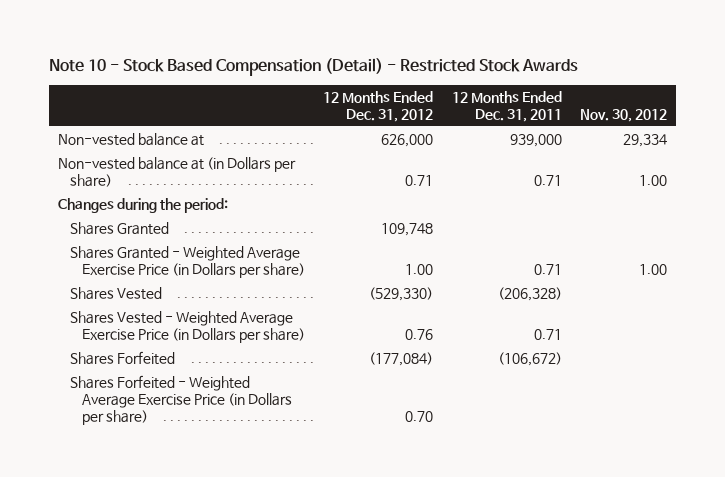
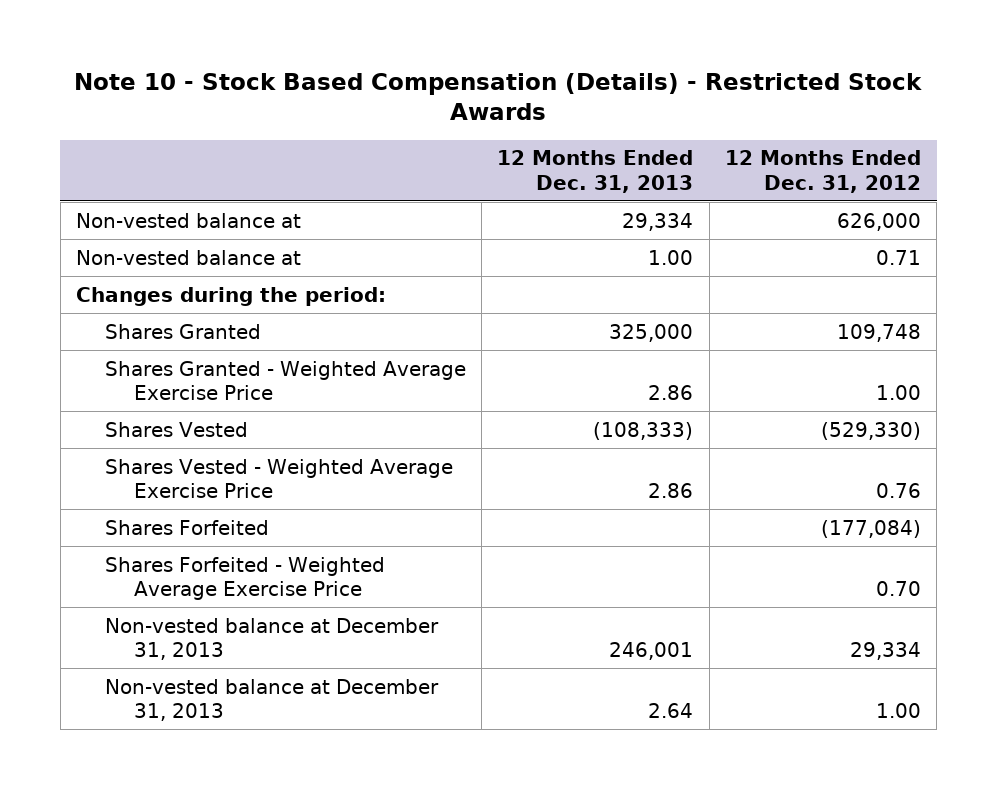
- Note 10 - Stock Based Compensation (Detail) - Restricted Stock Awards
+ Note 10 - Stock Based Compensation (Details) - Restricted Stock Awards
- | 12 Months Ended Dec. 31, 2012 | 12 Months Ended Dec. 31, 2011 | Nov. 30, 2012
+ | 12 Months Ended Dec. 31, 2013 | 12 Months Ended Dec. 31, 2012
- Non-vested balance at (in Dollars per share) | 0.71 | 0.71 | 1.00
+ Non-vested balance at | 1.00 | 0.71
- Shares Granted - Weighted Average Exercise Price (in Dollars per share) | 1.00 | 0.71 | 1.00
+ Shares Granted - Weighted Average Exercise Price | 2.86 | 1.00
- Shares Vested - Weighted Average Exercise Price (in Dollars per share) | 0.76 | 0.71 |
+ Shares Vested - Weighted Average Exercise Price | 2.86 | 0.76
- Shares Forfeited - Weighted Average Exercise Price (in Dollars per share) | 0.70 | |
+ Shares Forfeited - Weighted Average Exercise Price | | 0.70
+ Non-vested balance at December 31, 2013 | 246,001 | 29,334
+ Non-vested balance at December 31, 2013 | 2.64 | 1.00

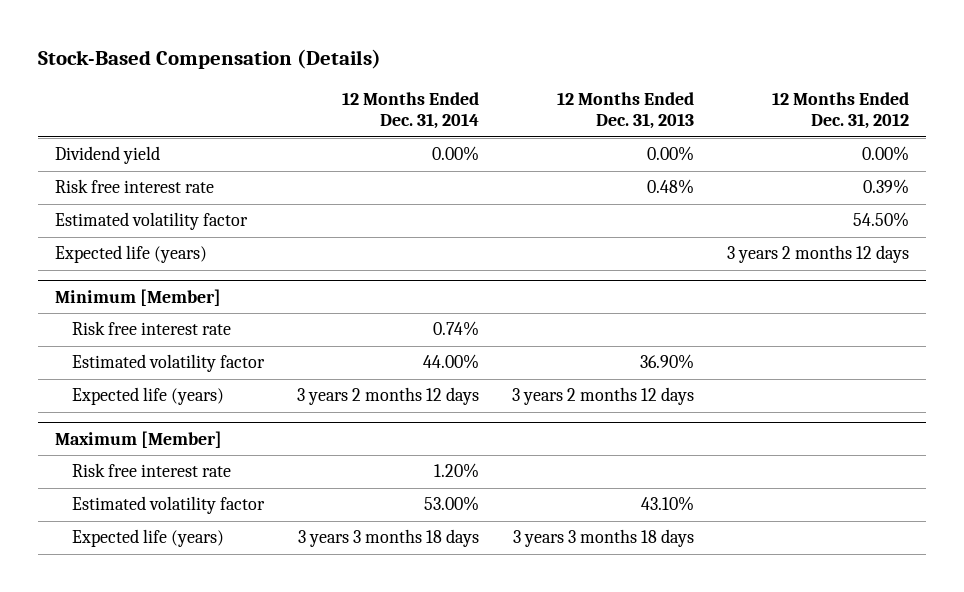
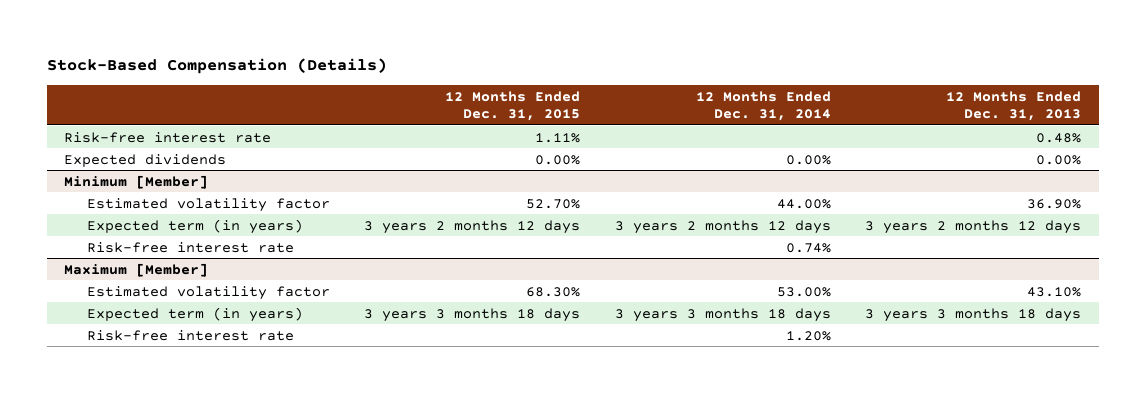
- | 12 Months Ended Dec. 31, 2014 | 12 Months Ended Dec. 31, 2013 | 12 Months Ended Dec. 31, 2012
+ | 12 Months Ended Dec. 31, 2015 | 12 Months Ended Dec. 31, 2014 | 12 Months Ended Dec. 31, 2013
- Dividend yield | 0.00% | 0.00% | 0.00%
- Risk free interest rate | | 0.48% | 0.39%
- Estimated volatility factor | | | 54.50%
- Expected life (years) | | | 3 years 2 months 12 days
+ Risk-free interest rate | 1.11% | | 0.48%
+ Expected dividends | 0.00% | 0.00% | 0.00%
@ Minimum [Member]
- Risk free interest rate | 0.74% | |
- Expected life (years) | 3 years 2 months 12 days | 3 years 2 months 12 days |
+ Expected term (in years) | 3 years 2 months 12 days | 3 years 2 months 12 days | 3 years 2 months 12 days
+ Risk-free interest rate | | 0.74% |
@ Maximum [Member]
- Risk free interest rate | 1.20% | |
- Expected life (years) | 3 years 3 months 18 days | 3 years 3 months 18 days |
+ Expected term (in years) | 3 years 3 months 18 days | 3 years 3 months 18 days | 3 years 3 months 18 days
+ Risk-free interest rate | | 1.20% |

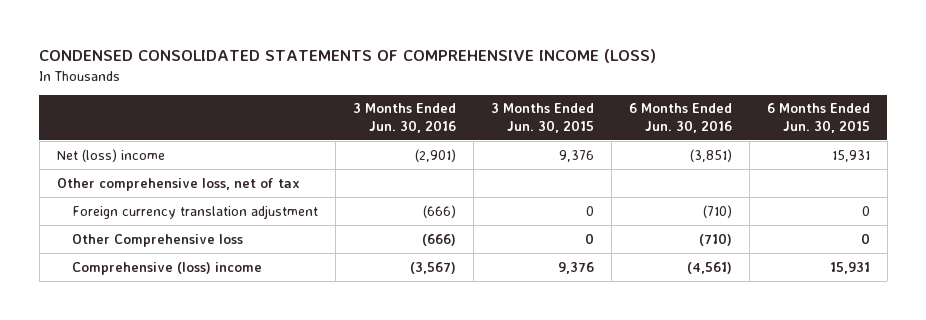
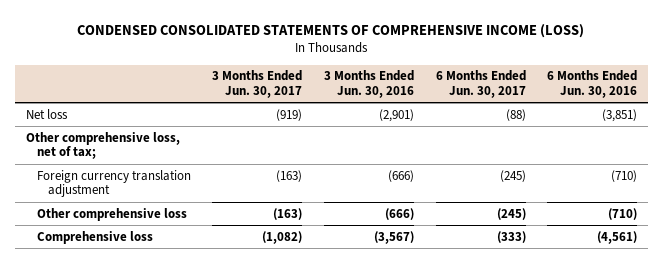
- | 3 Months Ended Jun. 30, 2016 | 3 Months Ended Jun. 30, 2015 | 6 Months Ended Jun. 30, 2016 | 6 Months Ended Jun. 30, 2015
+ | 3 Months Ended Jun. 30, 2017 | 3 Months Ended Jun. 30, 2016 | 6 Months Ended Jun. 30, 2017 | 6 Months Ended Jun. 30, 2016
- Net (loss) income | (2,901) | 9,376 | (3,851) | 15,931
- Other comprehensive loss, net of tax
+ Net loss | (919) | (2,901) | (88) | (3,851)
+ Other comprehensive loss, net of tax;
- Other Comprehensive loss | (666) | 0 | (710) | 0
- Comprehensive (loss) income | (3,567) | 9,376 | (4,561) | 15,931
+ Other comprehensive loss | (163) | (666) | (245) | (710)
+ Comprehensive loss | (1,082) | (3,567) | (333) | (4,561)

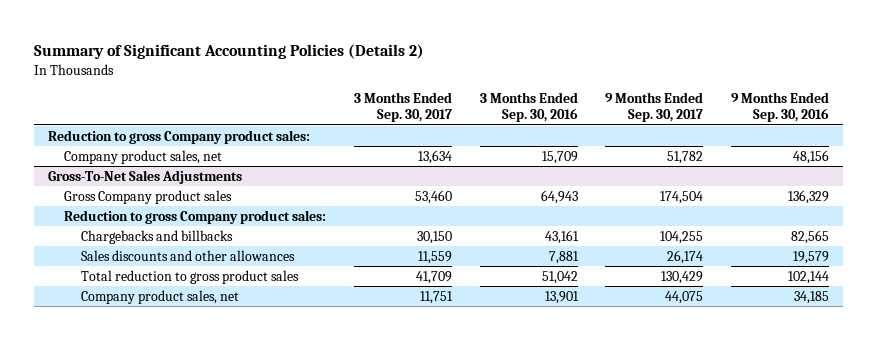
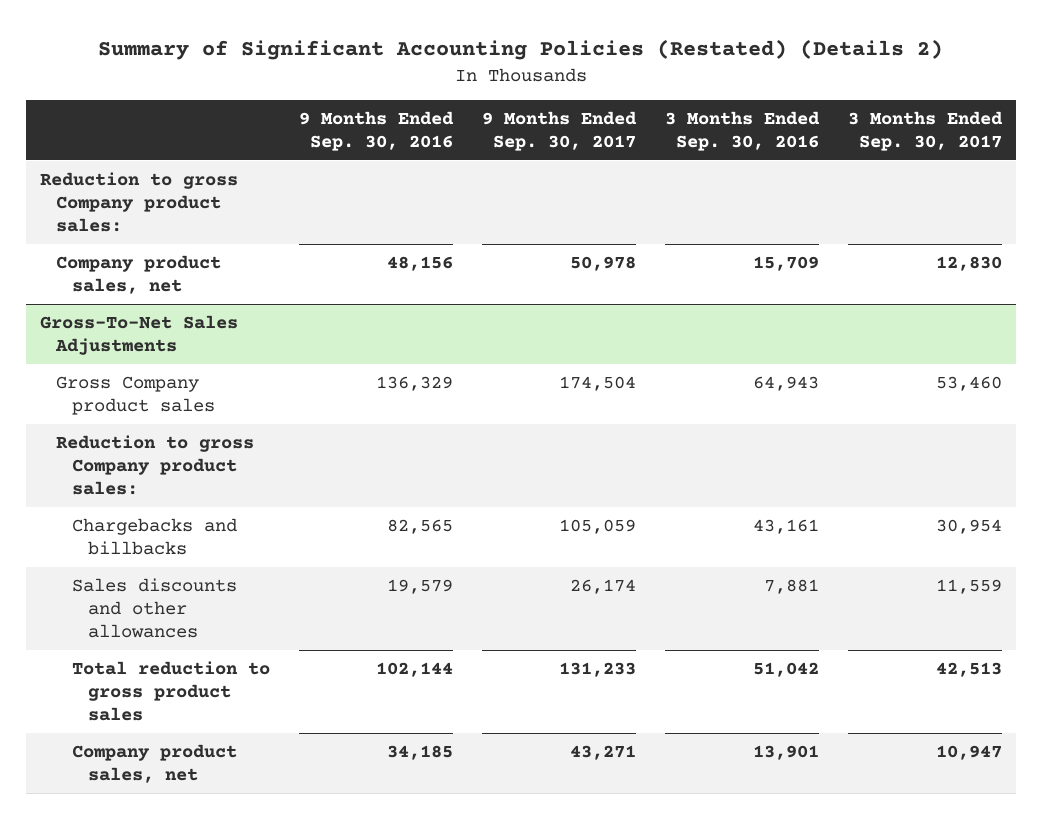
- Summary of Significant Accounting Policies (Details 2)
+ Summary of Significant Accounting Policies (Restated) (Details 2)
- | 3 Months Ended Sep. 30, 2017 | 3 Months Ended Sep. 30, 2016 | 9 Months Ended Sep. 30, 2017 | 9 Months Ended Sep. 30, 2016
+ | 9 Months Ended Sep. 30, 2016 | 9 Months Ended Sep. 30, 2017 | 3 Months Ended Sep. 30, 2016 | 3 Months Ended Sep. 30, 2017
- Company product sales, net | 13,634 | 15,709 | 51,782 | 48,156
+ Company product sales, net | 48,156 | 50,978 | 15,709 | 12,830
@ Gross-To-Net Sales Adjustments
- Chargebacks and billbacks | 30,150 | 43,161 | 104,255 | 82,565
+ Chargebacks and billbacks | 82,565 | 105,059 | 43,161 | 30,954
- Total reduction to gross product sales | 41,709 | 51,042 | 130,429 | 102,144
- Company product sales, net | 11,751 | 13,901 | 44,075 | 34,185
+ Total reduction to gross product sales | 102,144 | 131,233 | 51,042 | 42,513
+ Company product sales, net | 34,185 | 43,271 | 13,901 | 10,947

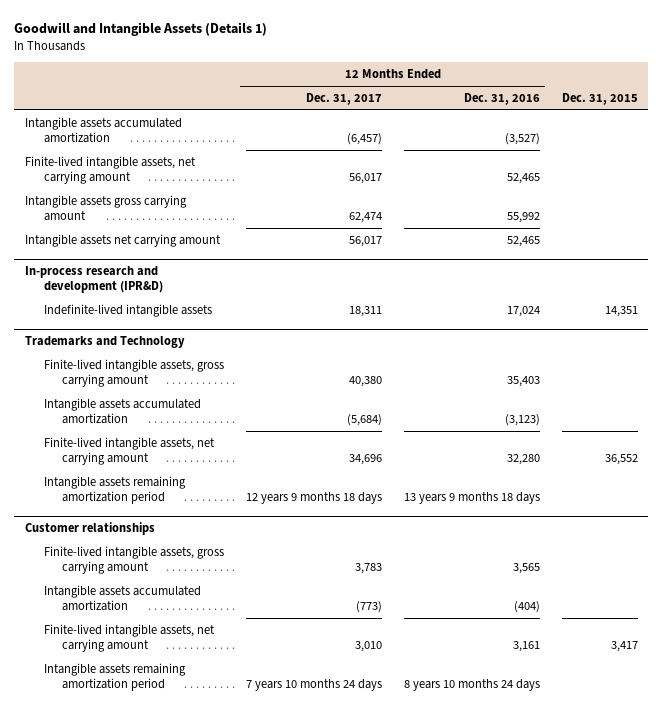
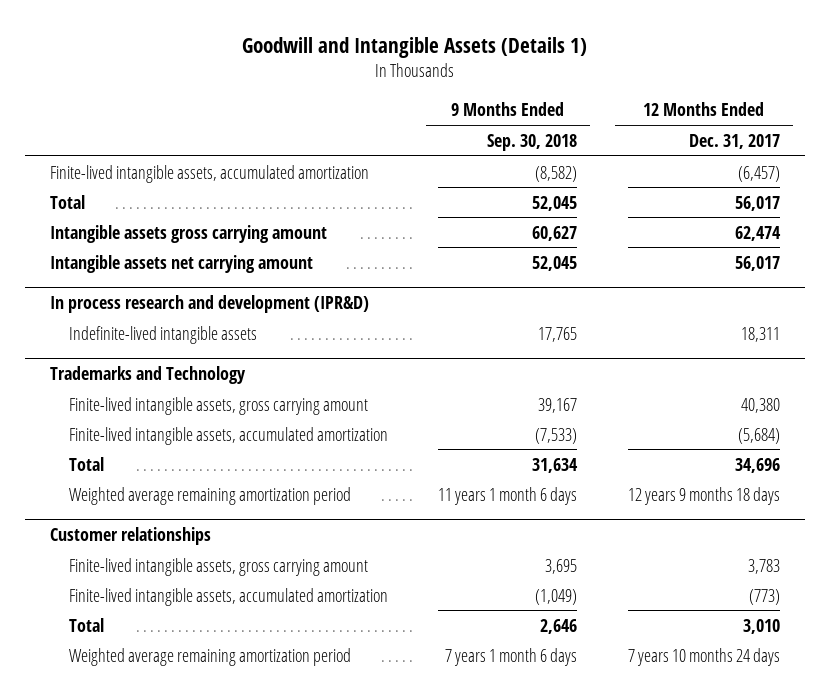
- | 12 Months Ended Dec. 31, 2017 | 12 Months Ended Dec. 31, 2016 | Dec. 31, 2015
+ | 9 Months Ended Sep. 30, 2018 | 12 Months Ended Dec. 31, 2017
- Intangible assets accumulated amortization | (6,457) | (3,527) |
- Finite-lived intangible assets, net carrying amount | 56,017 | 52,465 |
+ Finite-lived intangible assets, accumulated amortization | (8,582) | (6,457)
+ Total | 52,045 | 56,017
- In-process research and development (IPR&D)
+ In process research and development (IPR&D)
@ Trademarks and Technology
- Intangible assets accumulated amortization | (5,684) | (3,123) |
- Finite-lived intangible assets, net carrying amount | 34,696 | 32,280 | 36,552
- Intangible assets remaining amortization period | 12 years 9 months 18 days | 13 years 9 months 18 days |
+ Finite-lived intangible assets, accumulated amortization | (7,533) | (5,684)
+ Total | 31,634 | 34,696
+ Weighted average remaining amortization period | 11 years 1 month 6 days | 12 years 9 months 18 days
@ Customer relationships
- Intangible assets accumulated amortization | (773) | (404) |
- Finite-lived intangible assets, net carrying amount | 3,010 | 3,161 | 3,417
- Intangible assets remaining amortization period | 7 years 10 months 24 days | 8 years 10 months 24 days |
+ Finite-lived intangible assets, accumulated amortization | (1,049) | (773)
+ Total | 2,646 | 3,010
+ Weighted average remaining amortization period | 7 years 1 month 6 days | 7 years 10 months 24 days

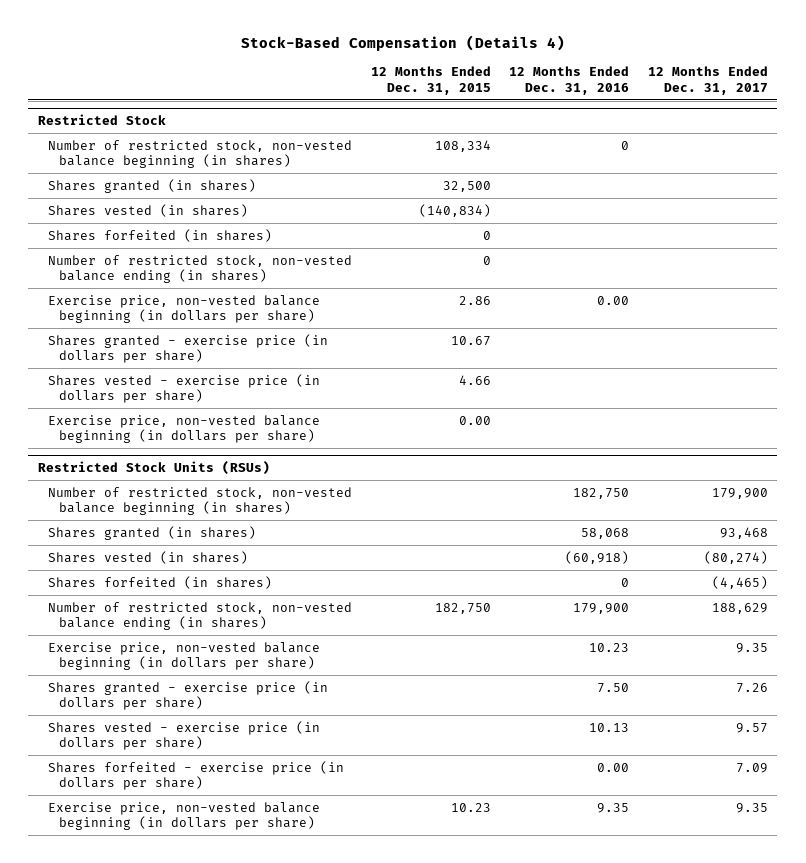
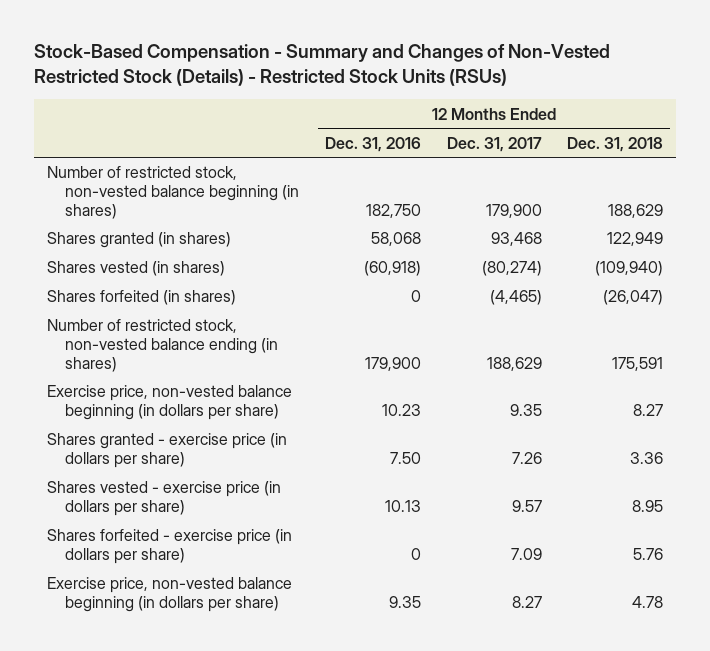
- Stock-Based Compensation (Details 4)
+ Stock-Based Compensation - Summary and Changes of Non-Vested Restricted Stock (Details) - Restricted Stock Units (RSUs)
- | 12 Months Ended Dec. 31, 2015 | 12 Months Ended Dec. 31, 2016 | 12 Months Ended Dec. 31, 2017
+ | 12 Months Ended Dec. 31, 2016 | 12 Months Ended Dec. 31, 2017 | 12 Months Ended Dec. 31, 2018
- Restricted Stock
- Number of restricted stock, non-vested balance beginning (in shares) | 108,334 | 0 |
- Shares granted (in shares) | 32,500 | |
- Shares vested (in shares) | (140,834) | |
- Shares forfeited (in shares) | 0 | |
- Number of restricted stock, non-vested balance ending (in shares) | 0 | |
- Exercise price, non-vested balance beginning (in dollars per share) | 2.86 | 0.00 |
- Shares granted - exercise price (in dollars per share) | 10.67 | |
- Shares vested - exercise price (in dollars per share) | 4.66 | |
- Exercise price, non-vested balance beginning (in dollars per share) | 0.00 | |
- Restricted Stock Units (RSUs)
- Shares forfeited - exercise price (in dollars per share) | | 0.00 | 7.09
- Exercise price, non-vested balance beginning (in dollars per share) | 10.23 | 9.35 | 9.35
+ Shares forfeited - exercise price (in dollars per share) | 0 | 7.09 | 5.76
+ Exercise price, non-vested balance beginning (in dollars per share) | 9.35 | 8.27 | 4.78

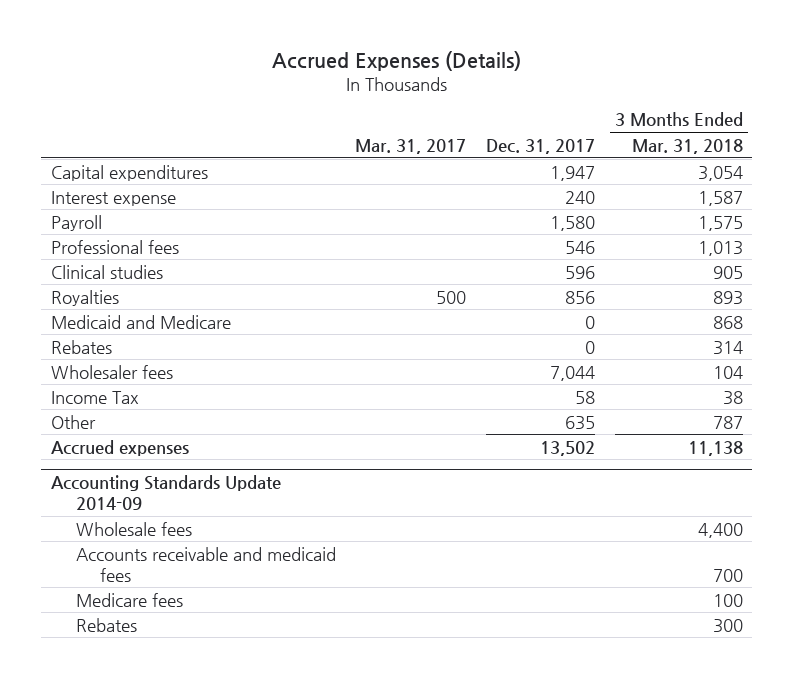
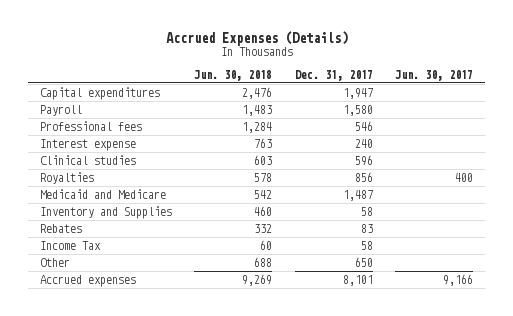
- | Mar. 31, 2017 | Dec. 31, 2017 | 3 Months Ended Mar. 31, 2018
+ | Jun. 30, 2018 | Dec. 31, 2017 | Jun. 30, 2017
moved down: Interest expense | 763 | 240 |
- Medicaid and Medicare | | 0 | 868
- Rebates | | 0 | 314
- Wholesaler fees | | 7,044 | 104
+ Medicaid and Medicare | 542 | 1,487 |
+ Inventory and Supplies | 460 | 58 |
+ Rebates | 332 | 83 |
- Other | | 635 | 787
- Accrued expenses | | 13,502 | 11,138
- Accounting Standards Update 2014-09
- Wholesale fees | | | 4,400
- Accounts receivable and medicaid fees | | | 700
- Medicare fees | | | 100
- Rebates | | | 300
+ Other | 688 | 650 |
+ Accrued expenses | 9,269 | 8,101 | 9,166

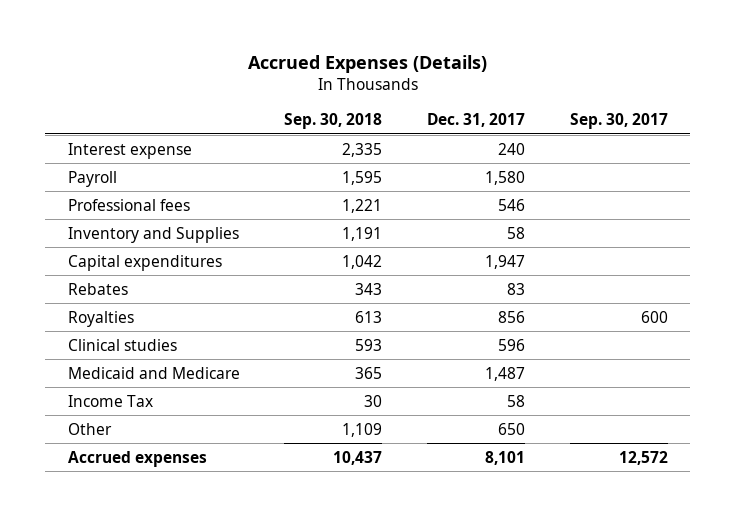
- | Jun. 30, 2018 | Dec. 31, 2017 | Jun. 30, 2017
+ | Sep. 30, 2018 | Dec. 31, 2017 | Sep. 30, 2017
moved up: Interest expense | 2,335 | 240 |
moved down: Capital expenditures | 1,042 | 1,947 |
moved down: Royalties | 613 | 856 | 600
moved down: Clinical studies | 593 | 596 |
moved down: Medicaid and Medicare | 365 | 1,487 |

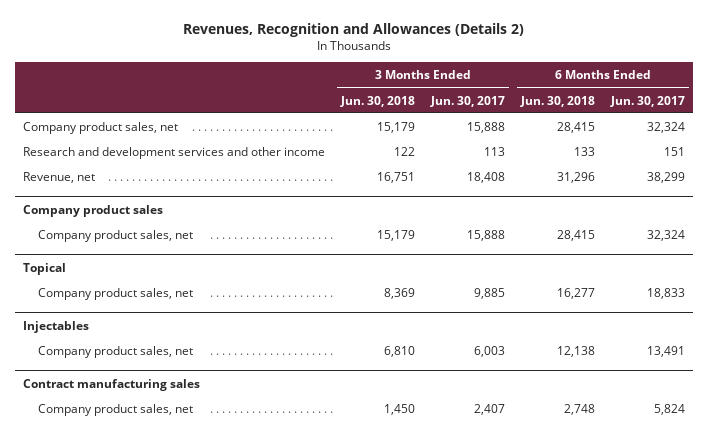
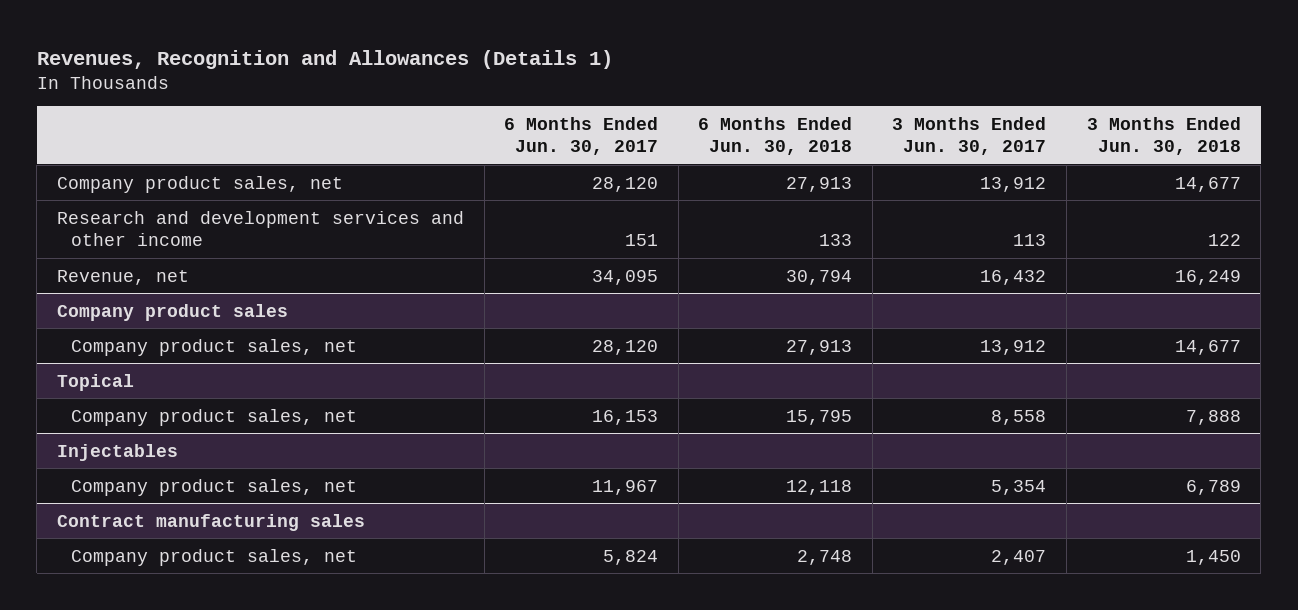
- Revenues, Recognition and Allowances (Details 2)
+ Revenues, Recognition and Allowances (Details 1)
- | 3 Months Ended Jun. 30, 2018 | 3 Months Ended Jun. 30, 2017 | 6 Months Ended Jun. 30, 2018 | 6 Months Ended Jun. 30, 2017
+ | 6 Months Ended Jun. 30, 2017 | 6 Months Ended Jun. 30, 2018 | 3 Months Ended Jun. 30, 2017 | 3 Months Ended Jun. 30, 2018
- Company product sales, net | 15,179 | 15,888 | 28,415 | 32,324
+ Company product sales, net | 28,120 | 27,913 | 13,912 | 14,677
- Revenue, net | 16,751 | 18,408 | 31,296 | 38,299
+ Revenue, net | 34,095 | 30,794 | 16,432 | 16,249
@ Company product sales
- Company product sales, net | 15,179 | 15,888 | 28,415 | 32,324
+ Company product sales, net | 28,120 | 27,913 | 13,912 | 14,677
@ Topical
- Company product sales, net | 8,369 | 9,885 | 16,277 | 18,833
+ Company product sales, net | 16,153 | 15,795 | 8,558 | 7,888
@ Injectables
- Company product sales, net | 6,810 | 6,003 | 12,138 | 13,491
+ Company product sales, net | 11,967 | 12,118 | 5,354 | 6,789

